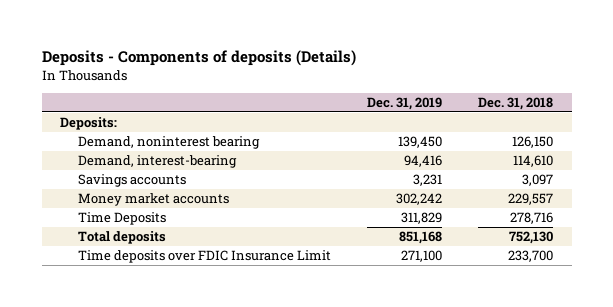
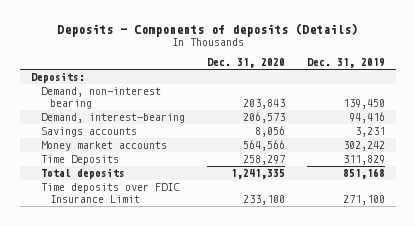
- | Dec. 31, 2019 | Dec. 31, 2018
+ | Dec. 31, 2020 | Dec. 31, 2019
- Demand, noninterest bearing | 139,450 | 126,150
+ Demand, non-interest bearing | 203,843 | 139,450

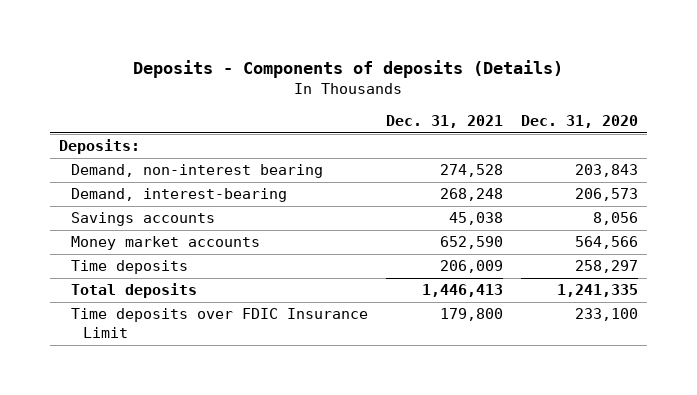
- | Dec. 31, 2020 | Dec. 31, 2019
+ | Dec. 31, 2021 | Dec. 31, 2020
- Time Deposits | 258,297 | 311,829
+ Time deposits | 206,009 | 258,297

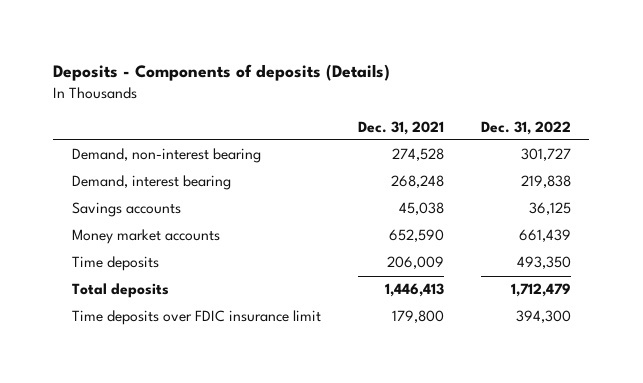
- | Dec. 31, 2021 | Dec. 31, 2020
+ | Dec. 31, 2021 | Dec. 31, 2022
- Deposits:
- Demand, interest-bearing | 268,248 | 206,573
+ Demand, interest bearing | 268,248 | 219,838
- Time deposits over FDIC Insurance Limit | 179,800 | 233,100
+ Time deposits over FDIC insurance limit | 179,800 | 394,300

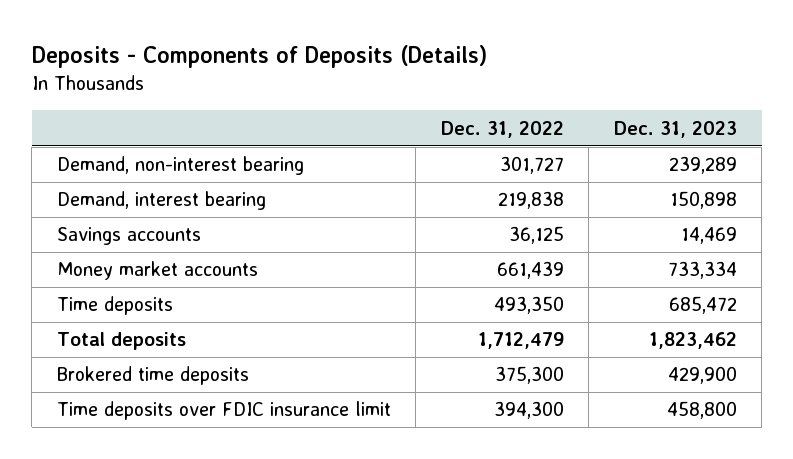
- Deposits - Components of deposits (Details)
+ Deposits - Components of Deposits (Details)
- | Dec. 31, 2021 | Dec. 31, 2022
+ | Dec. 31, 2022 | Dec. 31, 2023
+ Brokered time deposits | 375,300 | 429,900

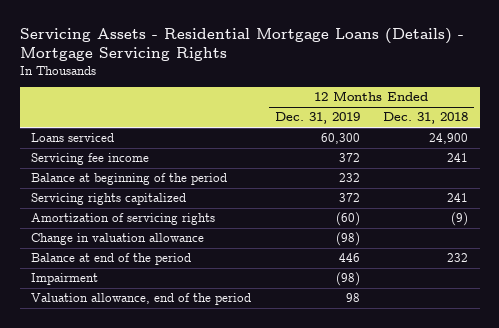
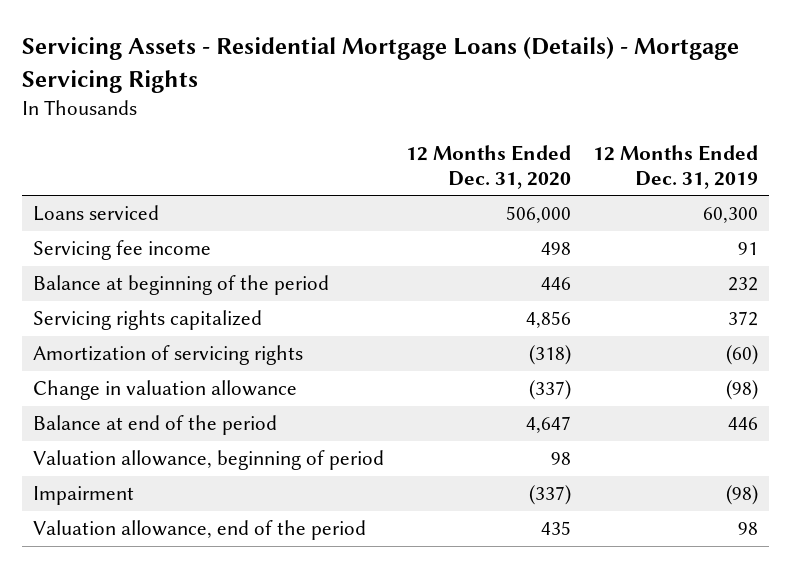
- | 12 Months Ended Dec. 31, 2019 | 12 Months Ended Dec. 31, 2018
+ | 12 Months Ended Dec. 31, 2020 | 12 Months Ended Dec. 31, 2019
- Servicing fee income | 372 | 241
+ Servicing fee income | 498 | 91
+ Valuation allowance, beginning of period | 98 |

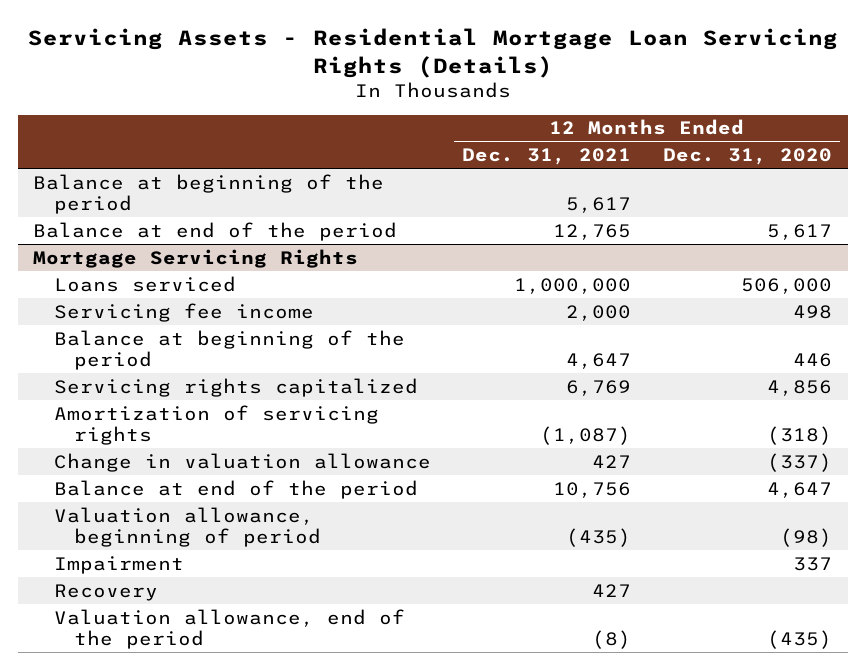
- Servicing Assets - Residential Mortgage Loans (Details) - Mortgage Servicing Rights
+ Servicing Assets - Residential Mortgage Loan Servicing Rights (Details)
- | 12 Months Ended Dec. 31, 2020 | 12 Months Ended Dec. 31, 2019
+ | 12 Months Ended Dec. 31, 2021 | 12 Months Ended Dec. 31, 2020
+ Balance at beginning of the period | 5,617 |
+ Balance at end of the period | 12,765 | 5,617
+ Mortgage Servicing Rights
- Valuation allowance, beginning of period | 98 |
- Impairment | (337) | (98)
- Valuation allowance, end of the period | 435 | 98
+ Valuation allowance, beginning of period | (435) | (98)
+ Impairment | | 337
+ Recovery | 427 |
+ Valuation allowance, end of the period | (8) | (435)

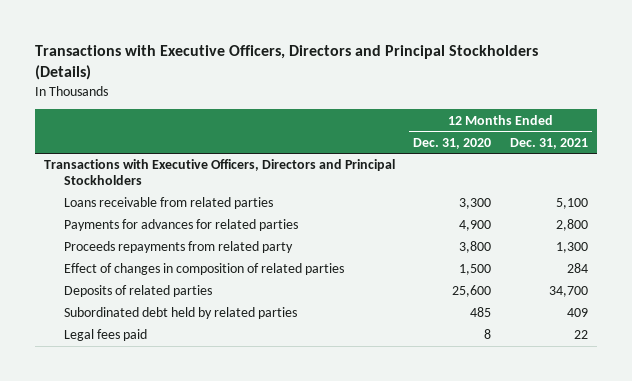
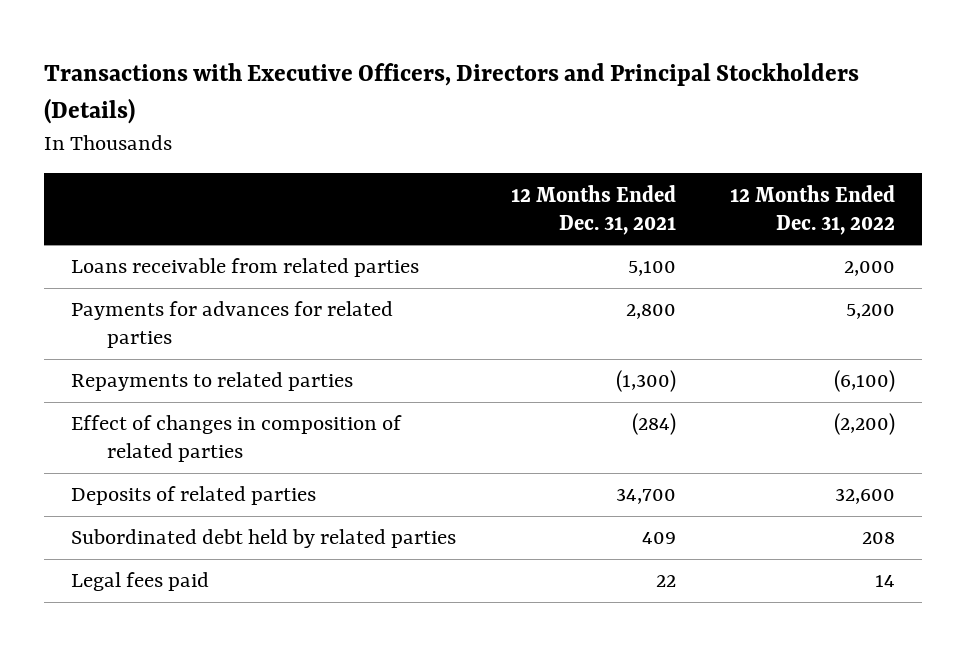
- | 12 Months Ended Dec. 31, 2020 | 12 Months Ended Dec. 31, 2021
+ | 12 Months Ended Dec. 31, 2021 | 12 Months Ended Dec. 31, 2022
- Transactions with Executive Officers, Directors and Principal Stockholders
- Proceeds repayments from related party | 3,800 | 1,300
- Effect of changes in composition of related parties | 1,500 | 284
+ Repayments to related parties | (1,300) | (6,100)
+ Effect of changes in composition of related parties | (284) | (2,200)

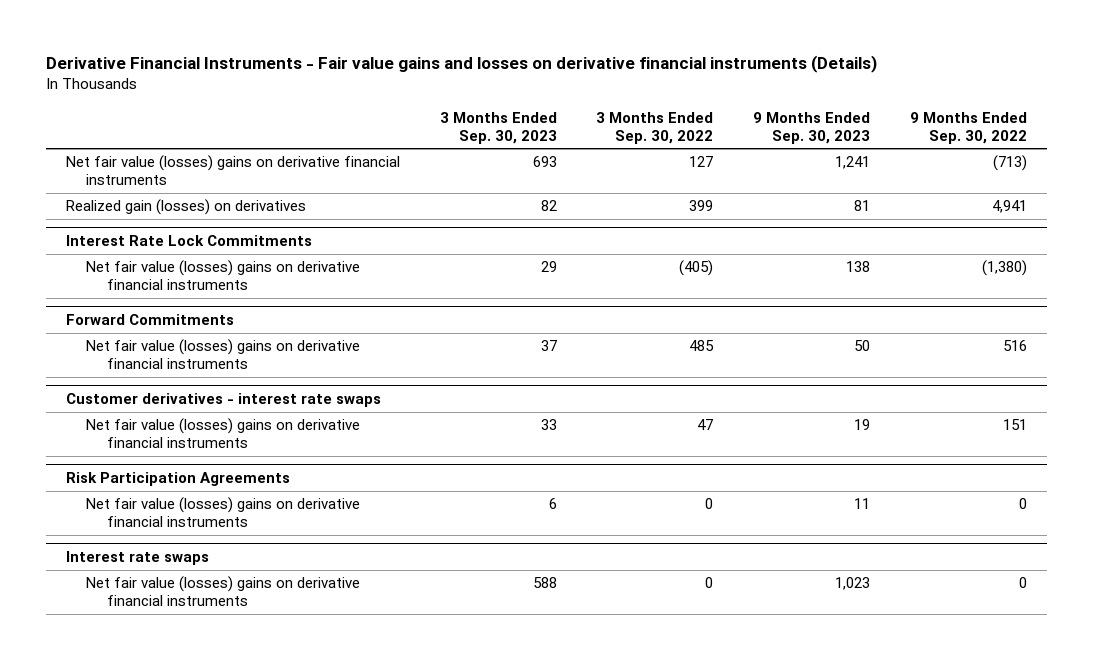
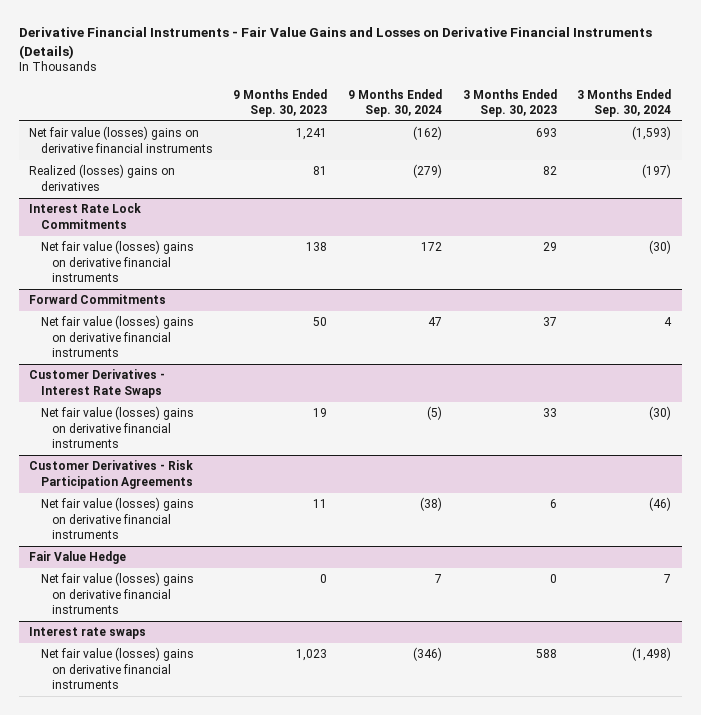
- Derivative Financial Instruments - Fair value gains and losses on derivative financial instruments (Details)
+ Derivative Financial Instruments - Fair Value Gains and Losses on Derivative Financial Instruments (Details)
- | 3 Months Ended Sep. 30, 2023 | 3 Months Ended Sep. 30, 2022 | 9 Months Ended Sep. 30, 2023 | 9 Months Ended Sep. 30, 2022
+ | 9 Months Ended Sep. 30, 2023 | 9 Months Ended Sep. 30, 2024 | 3 Months Ended Sep. 30, 2023 | 3 Months Ended Sep. 30, 2024
- Realized gain (losses) on derivatives | 82 | 399 | 81 | 4,941
+ Realized (losses) gains on derivatives | 81 | (279) | 82 | (197)
- Customer derivatives - interest rate swaps
+ Customer Derivatives - Interest Rate Swaps
- Risk Participation Agreements
+ Customer Derivatives - Risk Participation Agreements
+ Fair Value Hedge
+ Net fair value (losses) gains on derivative financial instruments | 0 | 7 | 0 | 7

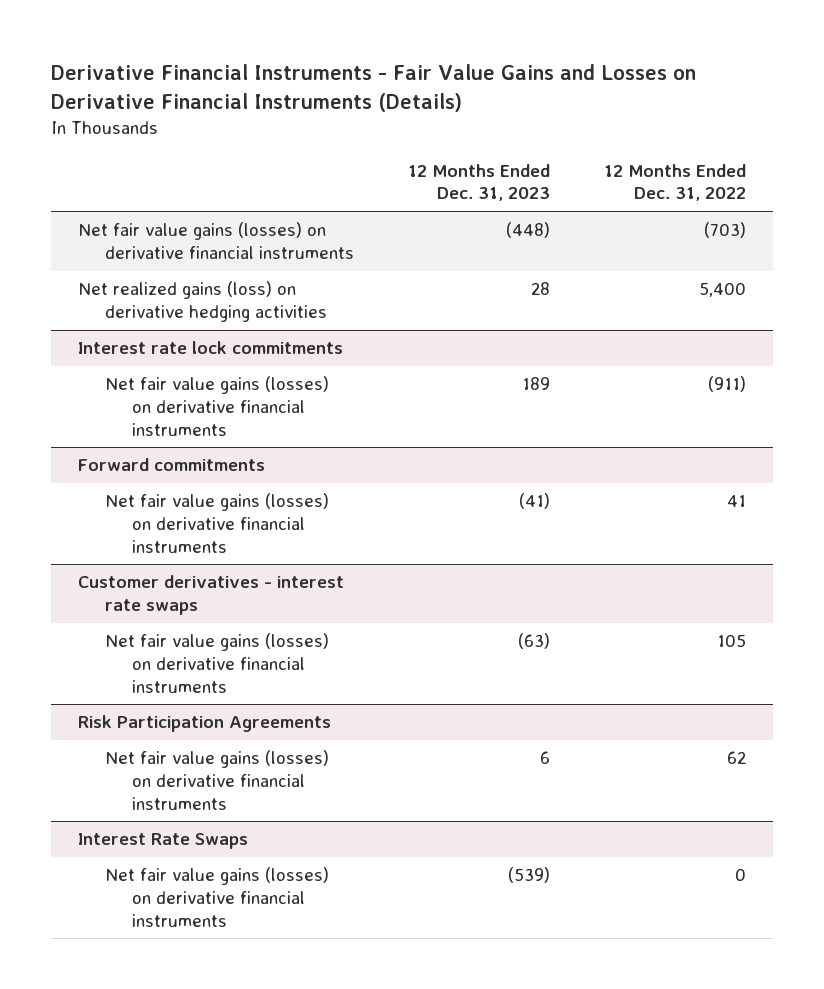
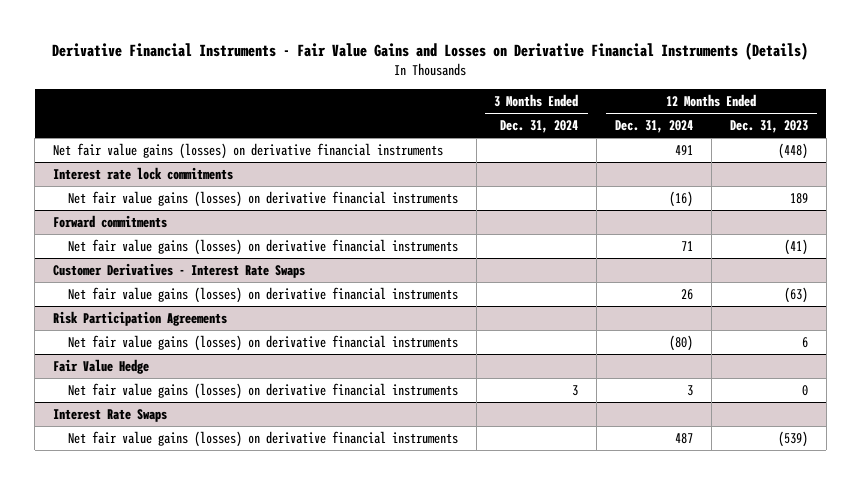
- | 12 Months Ended Dec. 31, 2023 | 12 Months Ended Dec. 31, 2022
+ | 3 Months Ended Dec. 31, 2024 | 12 Months Ended Dec. 31, 2024 | 12 Months Ended Dec. 31, 2023
- Net realized gains (loss) on derivative hedging activities | 28 | 5,400
- Customer derivatives - interest rate swaps
+ Customer Derivatives - Interest Rate Swaps
+ Fair Value Hedge
+ Net fair value gains (losses) on derivative financial instruments | 3 | 3 | 0

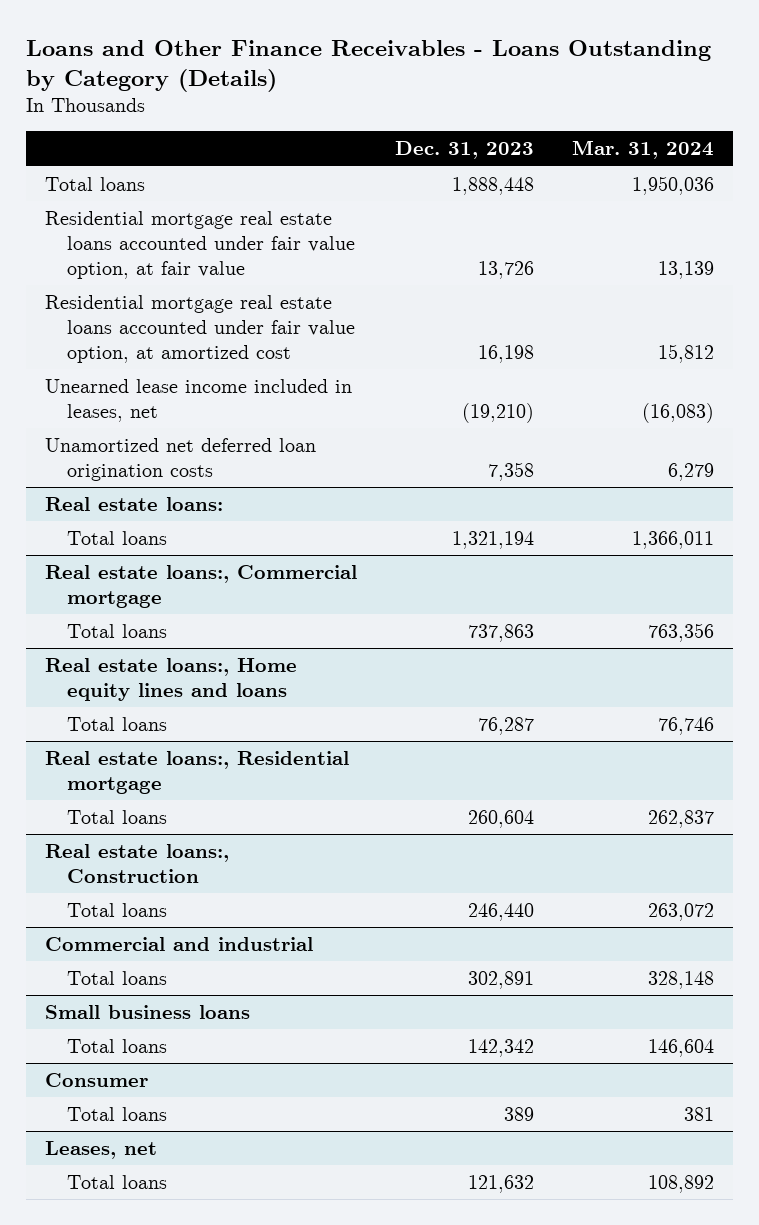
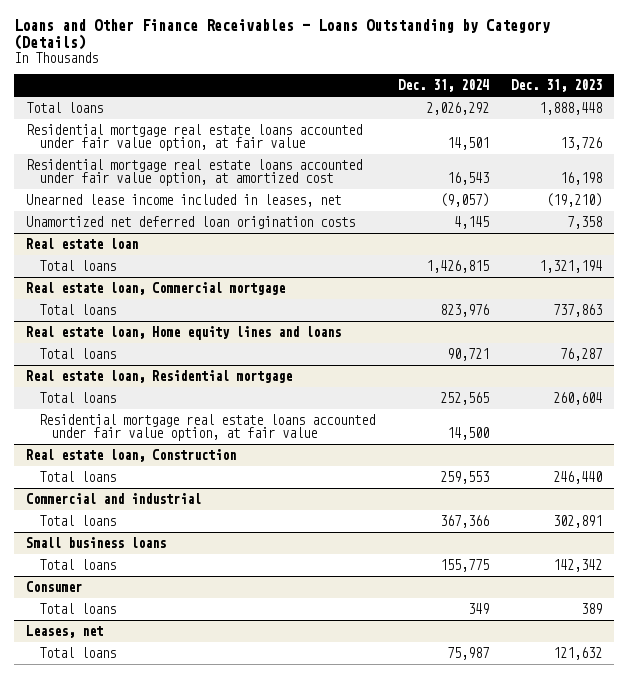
- | Dec. 31, 2023 | Mar. 31, 2024
+ | Dec. 31, 2024 | Dec. 31, 2023
- Real estate loans:
+ Real estate loan
- Real estate loans:, Commercial mortgage
+ Real estate loan, Commercial mortgage
- Real estate loans:, Home equity lines and loans
+ Real estate loan, Home equity lines and loans
- Real estate loans:, Residential mortgage
+ Real estate loan, Residential mortgage
- Real estate loans:, Construction
+ Residential mortgage real estate loans accounted under fair value option, at fair value | 14,500 |
+ Real estate loan, Construction

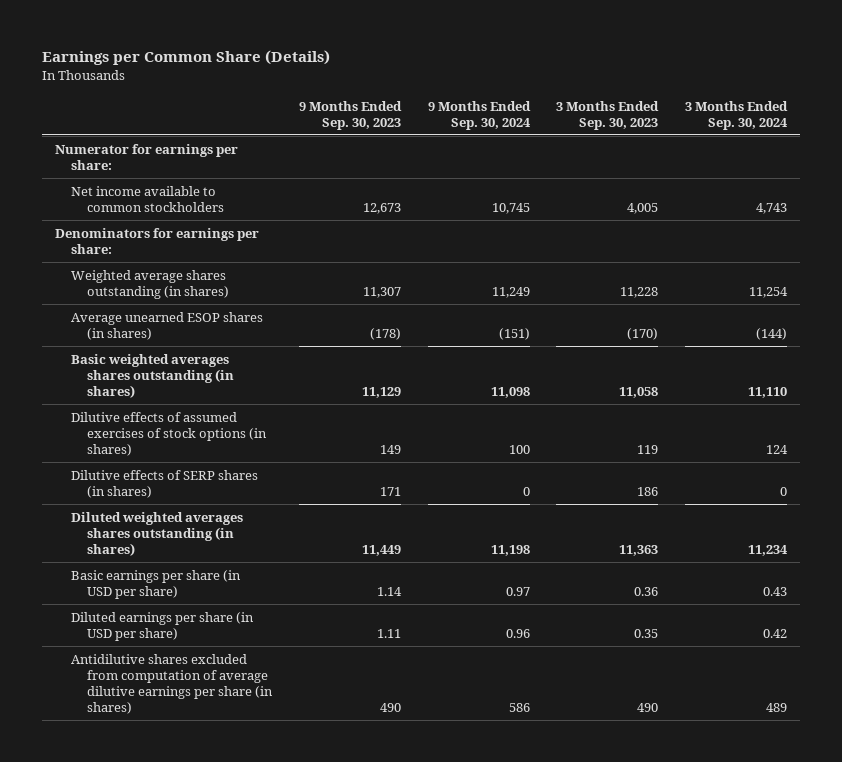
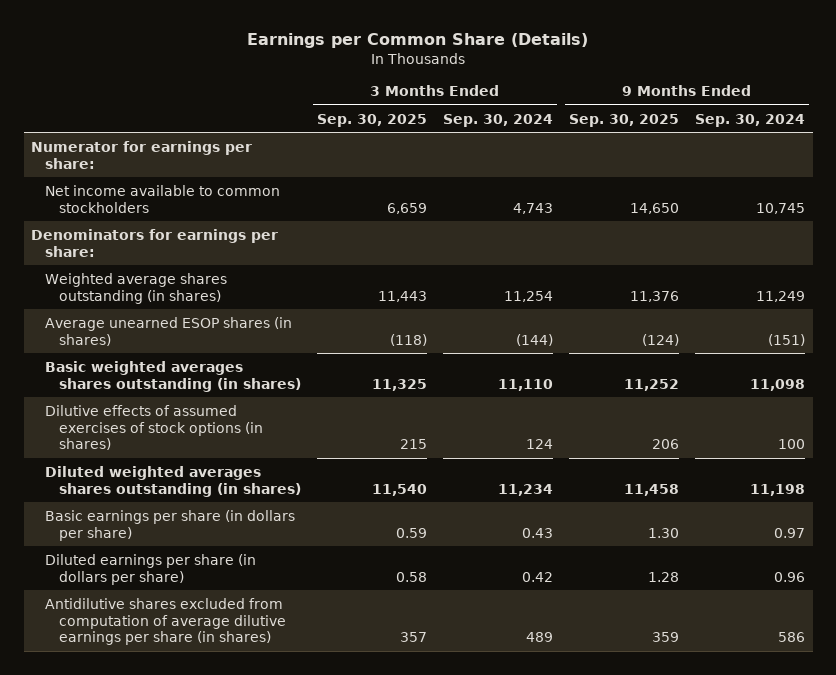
- | 9 Months Ended Sep. 30, 2023 | 9 Months Ended Sep. 30, 2024 | 3 Months Ended Sep. 30, 2023 | 3 Months Ended Sep. 30, 2024
+ | 3 Months Ended Sep. 30, 2025 | 3 Months Ended Sep. 30, 2024 | 9 Months Ended Sep. 30, 2025 | 9 Months Ended Sep. 30, 2024
- Dilutive effects of SERP shares (in shares) | 171 | 0 | 186 | 0
- Basic earnings per share (in USD per share) | 1.14 | 0.97 | 0.36 | 0.43
- Diluted earnings per share (in USD per share) | 1.11 | 0.96 | 0.35 | 0.42
+ Basic earnings per share (in dollars per share) | 0.59 | 0.43 | 1.30 | 0.97
+ Diluted earnings per share (in dollars per share) | 0.58 | 0.42 | 1.28 | 0.96

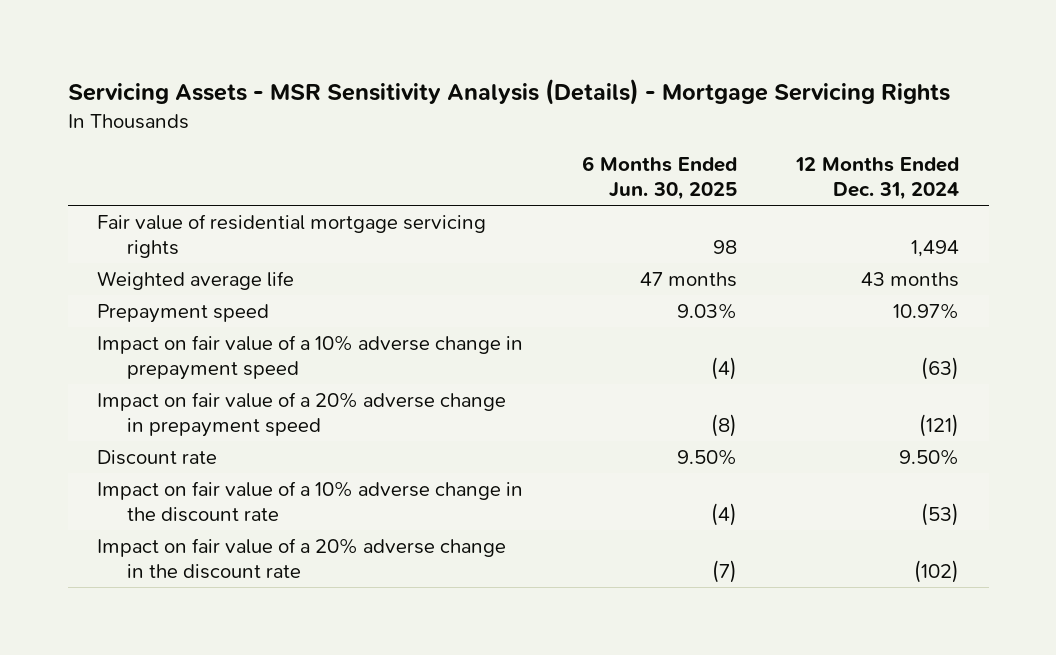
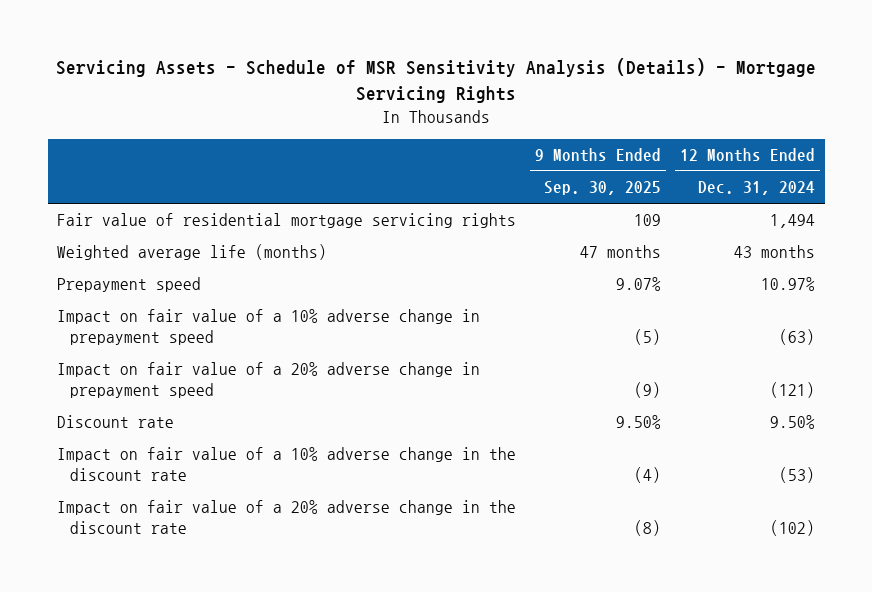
- Servicing Assets - MSR Sensitivity Analysis (Details) - Mortgage Servicing Rights
+ Servicing Assets - Schedule of MSR Sensitivity Analysis (Details) - Mortgage Servicing Rights
- | 6 Months Ended Jun. 30, 2025 | 12 Months Ended Dec. 31, 2024
+ | 9 Months Ended Sep. 30, 2025 | 12 Months Ended Dec. 31, 2024
- Weighted average life | 47 months | 43 months
+ Weighted average life (months) | 47 months | 43 months

